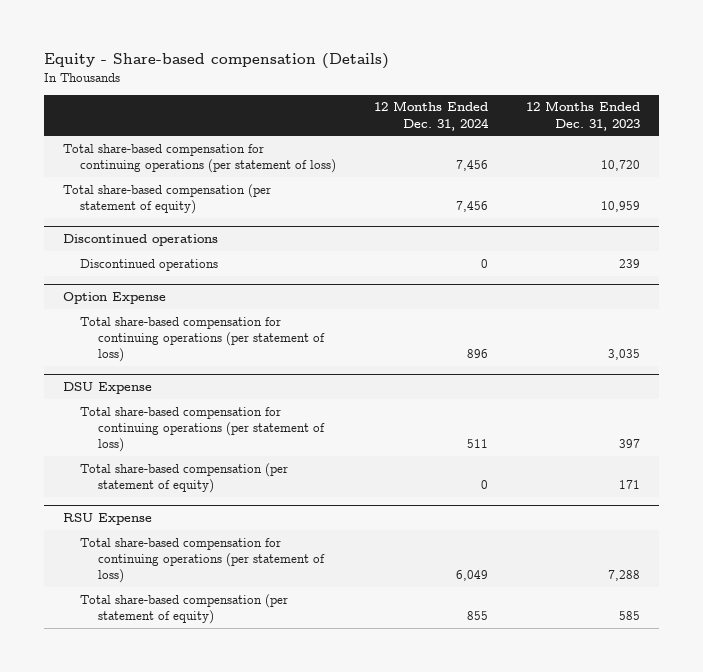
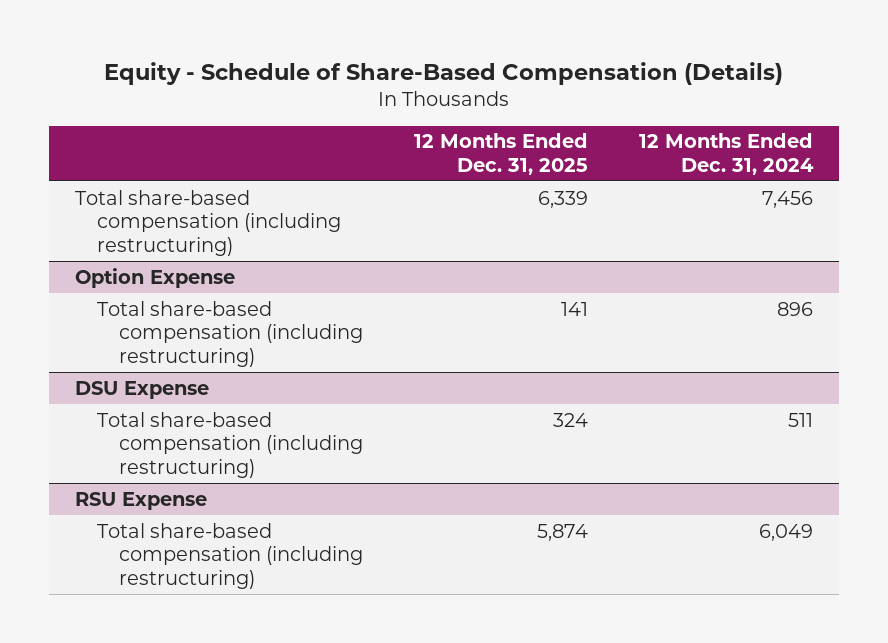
- Equity - Share-based compensation (Details)
+ Equity - Schedule of Share-Based Compensation (Details)
- | 12 Months Ended Dec. 31, 2024 | 12 Months Ended Dec. 31, 2023
+ | 12 Months Ended Dec. 31, 2025 | 12 Months Ended Dec. 31, 2024
- Total share-based compensation for continuing operations (per statement of loss) | 7,456 | 10,720
- Total share-based compensation (per statement of equity) | 7,456 | 10,959
- Discontinued operations
- Discontinued operations | 0 | 239
+ Total share-based compensation (including restructuring) | 6,339 | 7,456
@ Option Expense
- Total share-based compensation for continuing operations (per statement of loss) | 896 | 3,035
+ Total share-based compensation (including restructuring) | 141 | 896
@ DSU Expense
- Total share-based compensation for continuing operations (per statement of loss) | 511 | 397
- Total share-based compensation (per statement of equity) | 0 | 171
+ Total share-based compensation (including restructuring) | 324 | 511
@ RSU Expense
- Total share-based compensation for continuing operations (per statement of loss) | 6,049 | 7,288
- Total share-based compensation (per statement of equity) | 855 | 585
+ Total share-based compensation (including restructuring) | 5,874 | 6,049

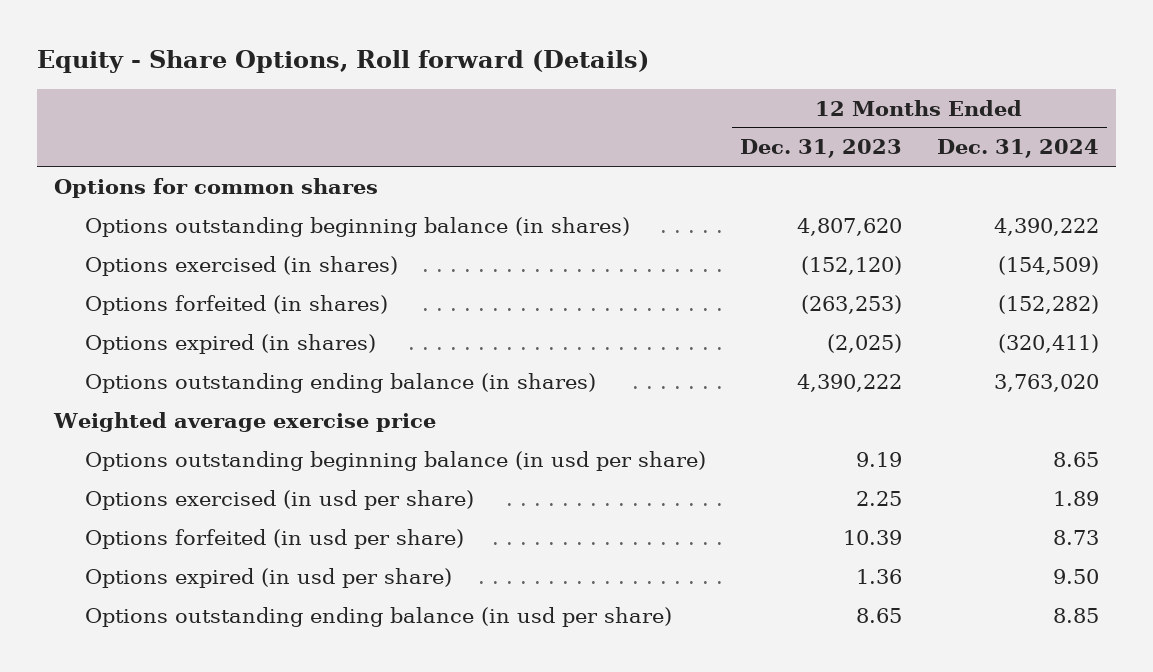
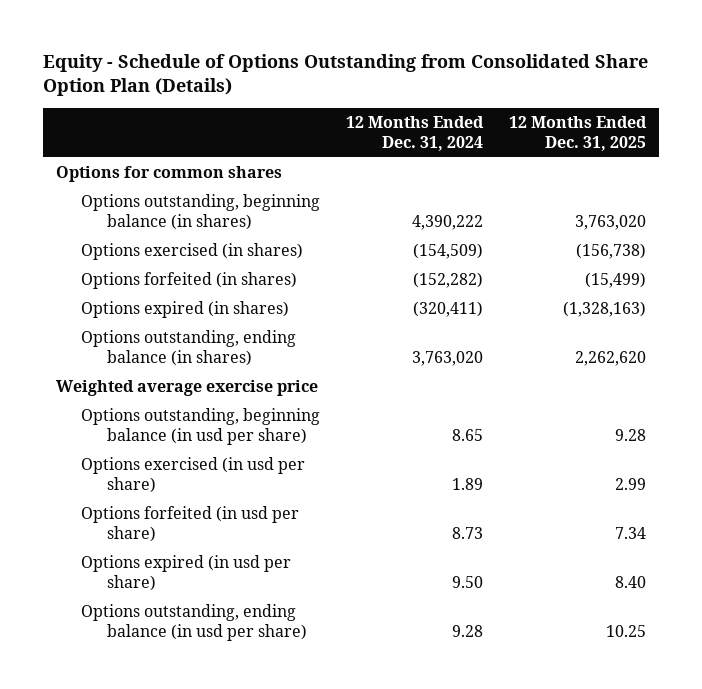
- Equity - Share Options, Roll forward (Details)
+ Equity - Schedule of Options Outstanding from Consolidated Share Option Plan (Details)
- | 12 Months Ended Dec. 31, 2023 | 12 Months Ended Dec. 31, 2024
+ | 12 Months Ended Dec. 31, 2024 | 12 Months Ended Dec. 31, 2025
- Options outstanding beginning balance (in shares) | 4,807,620 | 4,390,222
+ Options outstanding, beginning balance (in shares) | 4,390,222 | 3,763,020
- Options outstanding ending balance (in shares) | 4,390,222 | 3,763,020
+ Options outstanding, ending balance (in shares) | 3,763,020 | 2,262,620
- Options outstanding beginning balance (in usd per share) | 9.19 | 8.65
+ Options outstanding, beginning balance (in usd per share) | 8.65 | 9.28
- Options outstanding ending balance (in usd per share) | 8.65 | 8.85
+ Options outstanding, ending balance (in usd per share) | 9.28 | 10.25

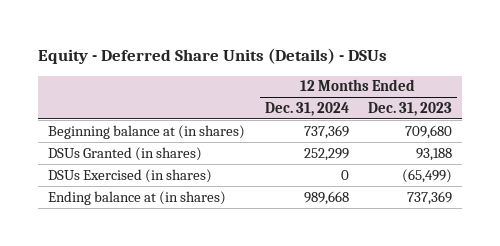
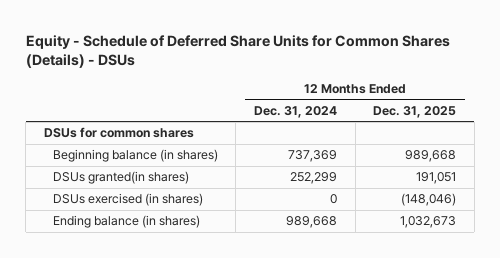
- Equity - Deferred Share Units (Details) - DSUs
+ Equity - Schedule of Deferred Share Units for Common Shares (Details) - DSUs
- | 12 Months Ended Dec. 31, 2024 | 12 Months Ended Dec. 31, 2023
+ | 12 Months Ended Dec. 31, 2024 | 12 Months Ended Dec. 31, 2025
- Beginning balance at (in shares) | 737,369 | 709,680
- DSUs Granted (in shares) | 252,299 | 93,188
- DSUs Exercised (in shares) | 0 | (65,499)
- Ending balance at (in shares) | 989,668 | 737,369
+ DSUs for common shares
+ Beginning balance (in shares) | 737,369 | 989,668
+ DSUs granted(in shares) | 252,299 | 191,051
+ DSUs exercised (in shares) | 0 | (148,046)
+ Ending balance (in shares) | 989,668 | 1,032,673

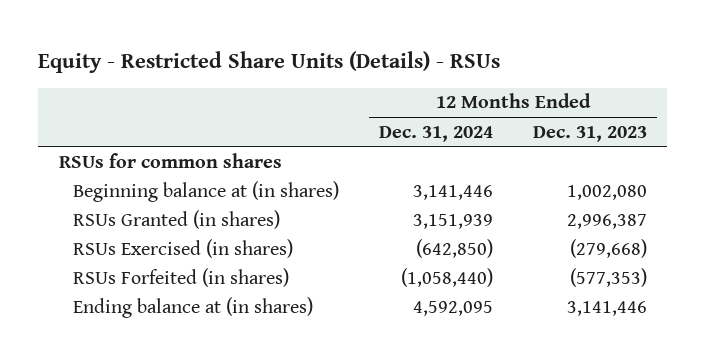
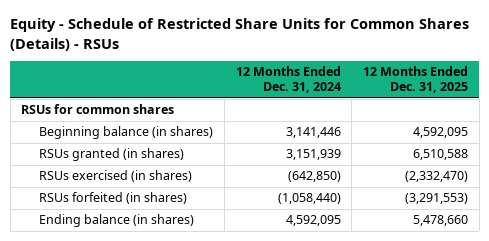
- Equity - Restricted Share Units (Details) - RSUs
+ Equity - Schedule of Restricted Share Units for Common Shares (Details) - RSUs
- | 12 Months Ended Dec. 31, 2024 | 12 Months Ended Dec. 31, 2023
+ | 12 Months Ended Dec. 31, 2024 | 12 Months Ended Dec. 31, 2025
- Beginning balance at (in shares) | 3,141,446 | 1,002,080
- RSUs Granted (in shares) | 3,151,939 | 2,996,387
- RSUs Exercised (in shares) | (642,850) | (279,668)
- RSUs Forfeited (in shares) | (1,058,440) | (577,353)
- Ending balance at (in shares) | 4,592,095 | 3,141,446
+ Beginning balance (in shares) | 3,141,446 | 4,592,095
+ RSUs granted (in shares) | 3,151,939 | 6,510,588
+ RSUs exercised (in shares) | (642,850) | (2,332,470)
+ RSUs forfeited (in shares) | (1,058,440) | (3,291,553)
+ Ending balance (in shares) | 4,592,095 | 5,478,660

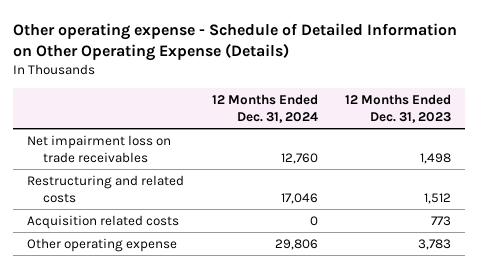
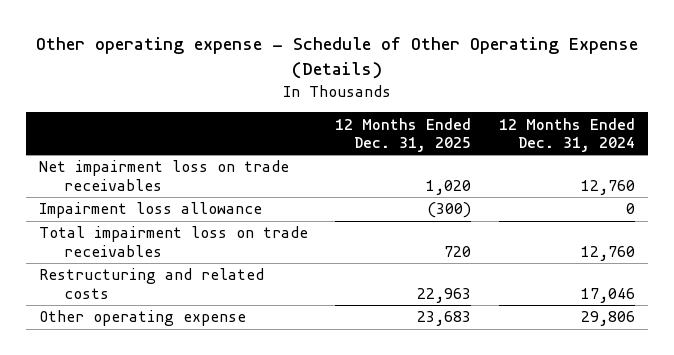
- Other operating expense - Schedule of Detailed Information on Other Operating Expense (Details)
+ Other operating expense - Schedule of Other Operating Expense (Details)
- | 12 Months Ended Dec. 31, 2024 | 12 Months Ended Dec. 31, 2023
+ | 12 Months Ended Dec. 31, 2025 | 12 Months Ended Dec. 31, 2024
+ Impairment loss allowance | (300) | 0
+ Total impairment loss on trade receivables | 720 | 12,760
- Acquisition related costs | 0 | 773

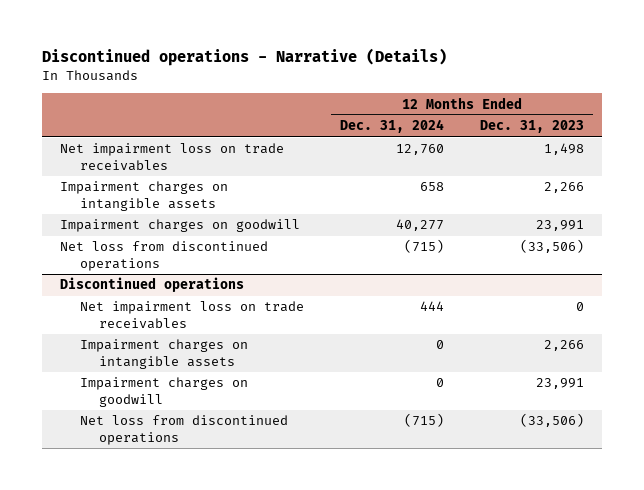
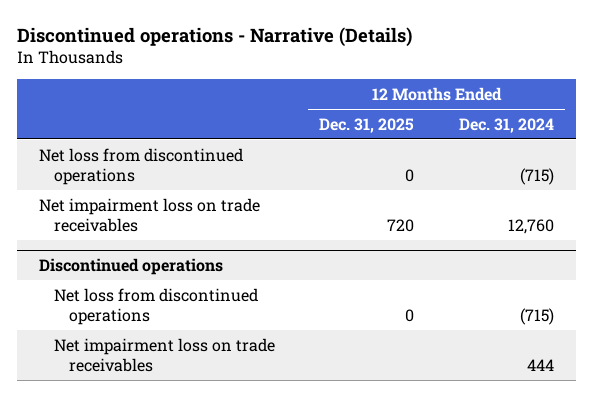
- | 12 Months Ended Dec. 31, 2024 | 12 Months Ended Dec. 31, 2023
+ | 12 Months Ended Dec. 31, 2025 | 12 Months Ended Dec. 31, 2024
- Impairment charges on intangible assets | 658 | 2,266
- Impairment charges on goodwill | 40,277 | 23,991
moved down: Net impairment loss on trade receivables | 720 | 12,760
@ Discontinued operations
- Impairment charges on intangible assets | 0 | 2,266
- Impairment charges on goodwill | 0 | 23,991
moved down: Net impairment loss on trade receivables | | 444

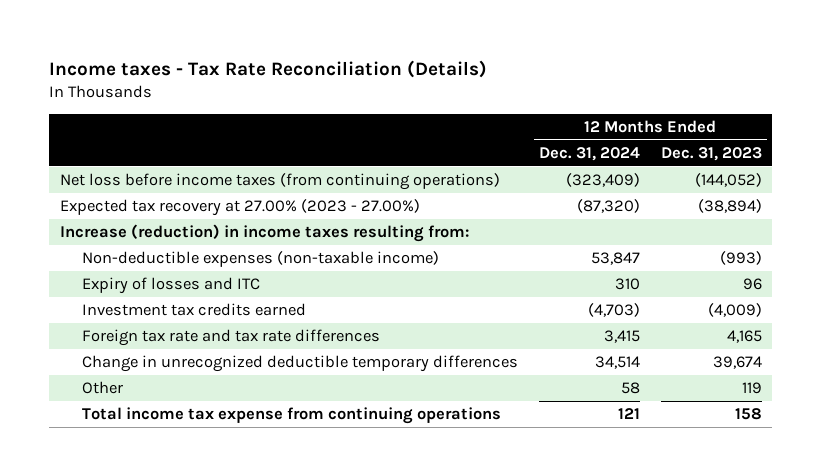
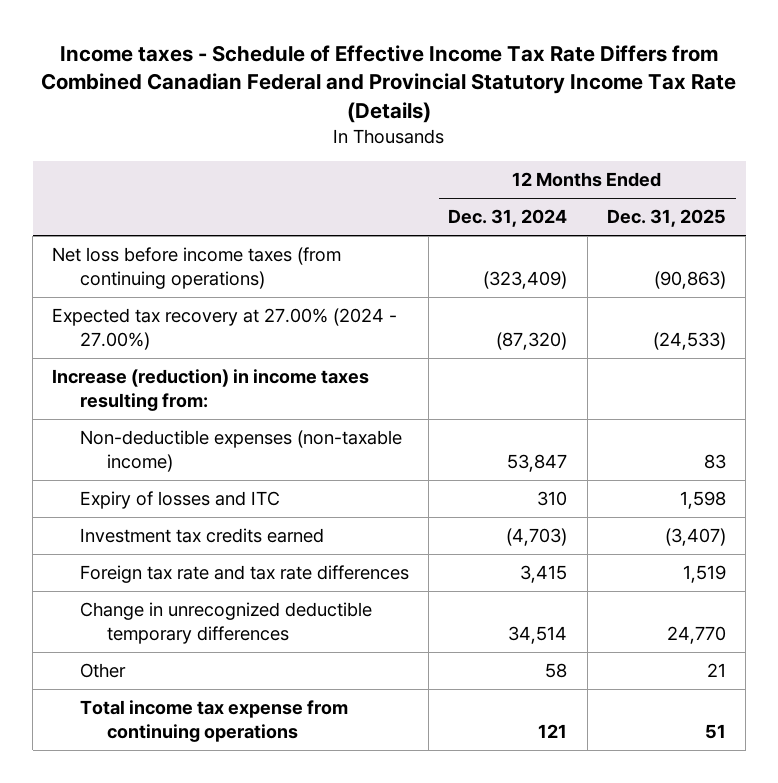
- Income taxes - Tax Rate Reconciliation (Details)
+ Income taxes - Schedule of Effective Income Tax Rate Differs from Combined Canadian Federal and Provincial Statutory Income Tax Rate (Details)
- | 12 Months Ended Dec. 31, 2024 | 12 Months Ended Dec. 31, 2023
+ | 12 Months Ended Dec. 31, 2024 | 12 Months Ended Dec. 31, 2025
- Expected tax recovery at 27.00% (2023 - 27.00%) | (87,320) | (38,894)
+ Expected tax recovery at 27.00% (2024 - 27.00%) | (87,320) | (24,533)

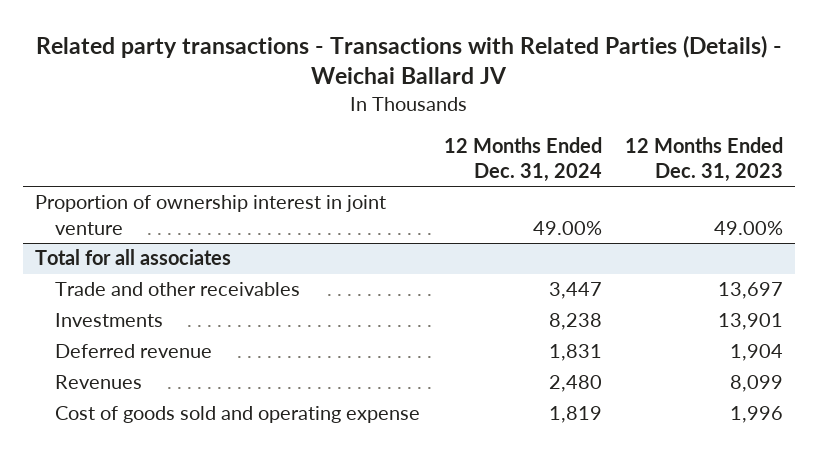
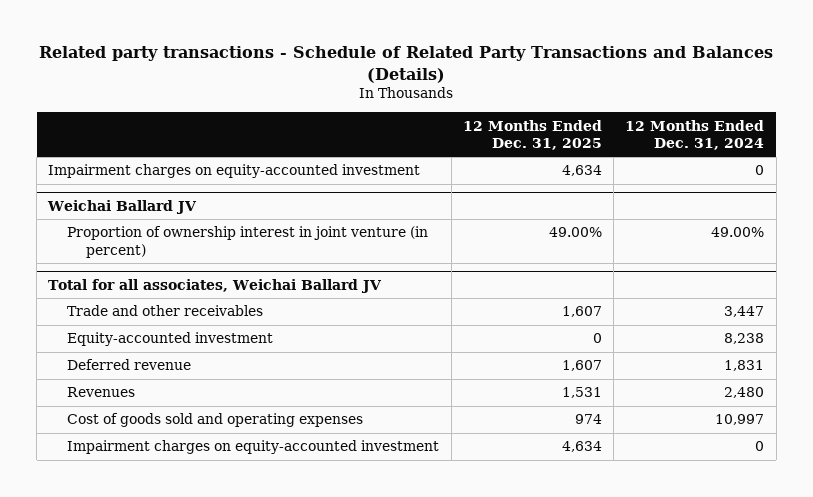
- Related party transactions - Transactions with Related Parties (Details) - Weichai Ballard JV
+ Related party transactions - Schedule of Related Party Transactions and Balances (Details)
- | 12 Months Ended Dec. 31, 2024 | 12 Months Ended Dec. 31, 2023
+ | 12 Months Ended Dec. 31, 2025 | 12 Months Ended Dec. 31, 2024
- Proportion of ownership interest in joint venture | 49.00% | 49.00%
- Total for all associates
+ Impairment charges on equity-accounted investment | 4,634 | 0
+ Weichai Ballard JV
+ Proportion of ownership interest in joint venture (in percent) | 49.00% | 49.00%
+ Total for all associates, Weichai Ballard JV
- Investments | 8,238 | 13,901
+ Equity-accounted investment | 0 | 8,238
- Cost of goods sold and operating expense | 1,819 | 1,996
+ Cost of goods sold and operating expenses | 974 | 10,997
+ Impairment charges on equity-accounted investment | 4,634 | 0

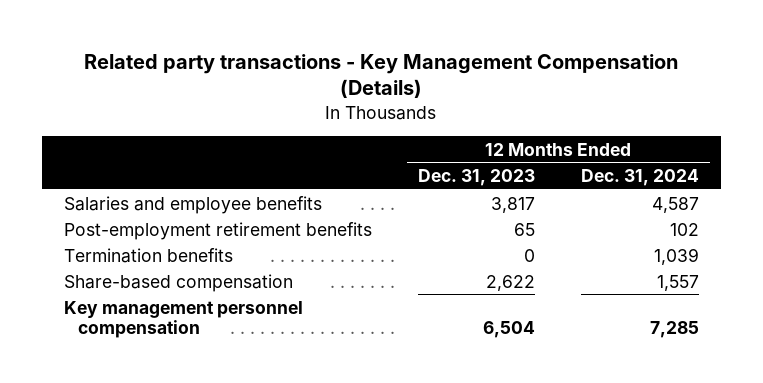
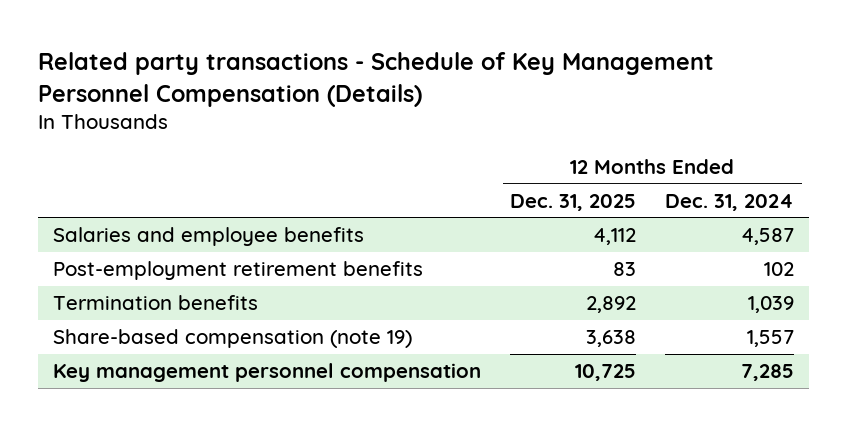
- Related party transactions - Key Management Compensation (Details)
+ Related party transactions - Schedule of Key Management Personnel Compensation (Details)
- | 12 Months Ended Dec. 31, 2023 | 12 Months Ended Dec. 31, 2024
+ | 12 Months Ended Dec. 31, 2025 | 12 Months Ended Dec. 31, 2024
- Share-based compensation | 2,622 | 1,557
+ Share-based compensation (note 19) | 3,638 | 1,557

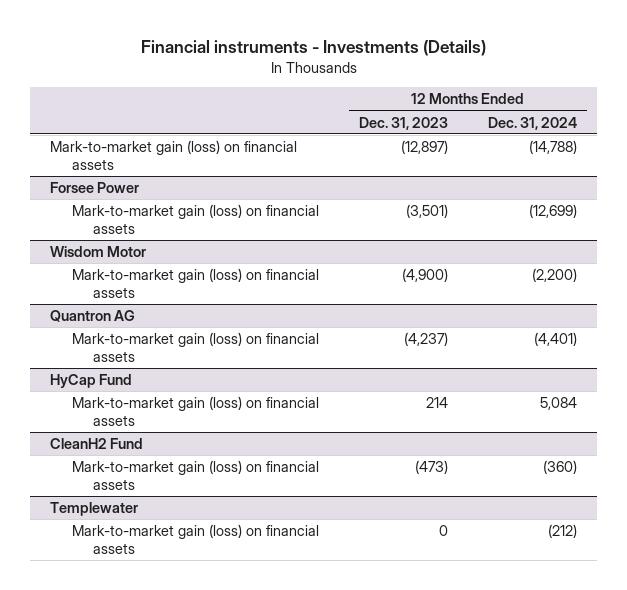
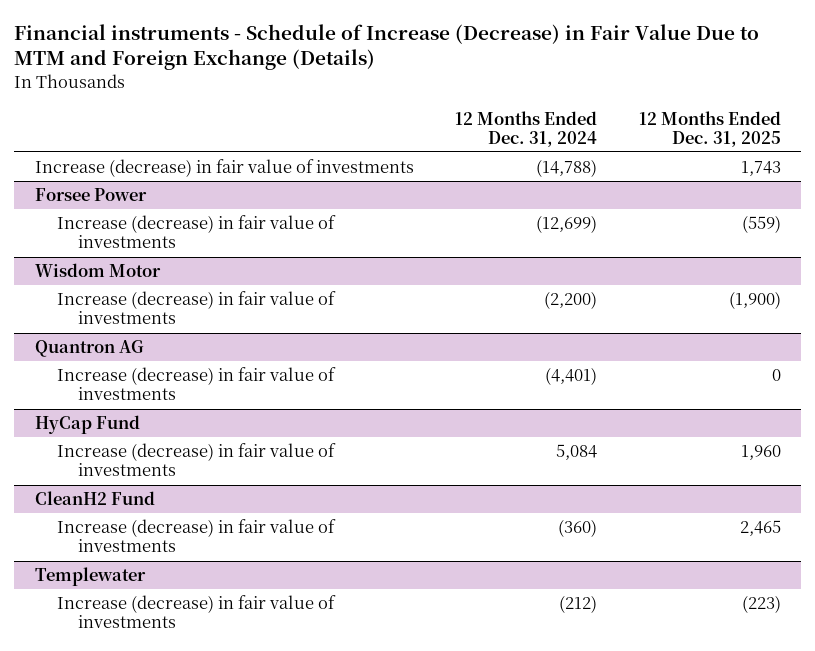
- Financial instruments - Investments (Details)
+ Financial instruments - Schedule of Increase (Decrease) in Fair Value Due to MTM and Foreign Exchange (Details)
- | 12 Months Ended Dec. 31, 2023 | 12 Months Ended Dec. 31, 2024
+ | 12 Months Ended Dec. 31, 2024 | 12 Months Ended Dec. 31, 2025
- Mark-to-market gain (loss) on financial assets | (12,897) | (14,788)
+ Increase (decrease) in fair value of investments | (14,788) | 1,743
@ Forsee Power
- Mark-to-market gain (loss) on financial assets | (3,501) | (12,699)
+ Increase (decrease) in fair value of investments | (12,699) | (559)
@ Wisdom Motor
- Mark-to-market gain (loss) on financial assets | (4,900) | (2,200)
+ Increase (decrease) in fair value of investments | (2,200) | (1,900)
@ Quantron AG
- Mark-to-market gain (loss) on financial assets | (4,237) | (4,401)
+ Increase (decrease) in fair value of investments | (4,401) | 0
@ HyCap Fund
- Mark-to-market gain (loss) on financial assets | 214 | 5,084
+ Increase (decrease) in fair value of investments | 5,084 | 1,960
@ CleanH2 Fund
- Mark-to-market gain (loss) on financial assets | (473) | (360)
+ Increase (decrease) in fair value of investments | (360) | 2,465
@ Templewater
- Mark-to-market gain (loss) on financial assets | 0 | (212)
+ Increase (decrease) in fair value of investments | (212) | (223)

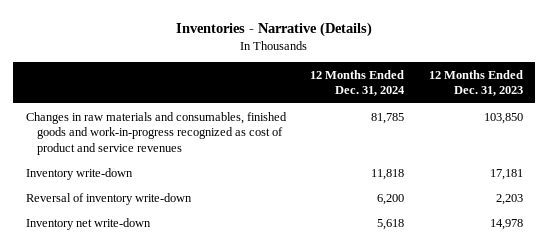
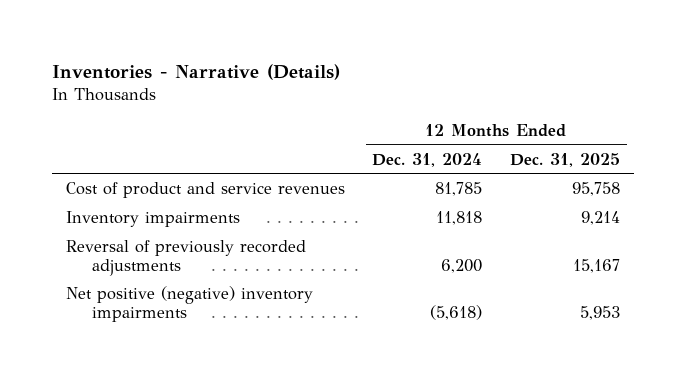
- | 12 Months Ended Dec. 31, 2024 | 12 Months Ended Dec. 31, 2023
+ | 12 Months Ended Dec. 31, 2024 | 12 Months Ended Dec. 31, 2025
- Changes in raw materials and consumables, finished goods and work-in-progress recognized as cost of product and service revenues | 81,785 | 103,850
- Inventory write-down | 11,818 | 17,181
- Reversal of inventory write-down | 6,200 | 2,203
- Inventory net write-down | 5,618 | 14,978
+ Cost of product and service revenues | 81,785 | 95,758
+ Inventory impairments | 11,818 | 9,214
+ Reversal of previously recorded adjustments | 6,200 | 15,167
+ Net positive (negative) inventory impairments | (5,618) | 5,953

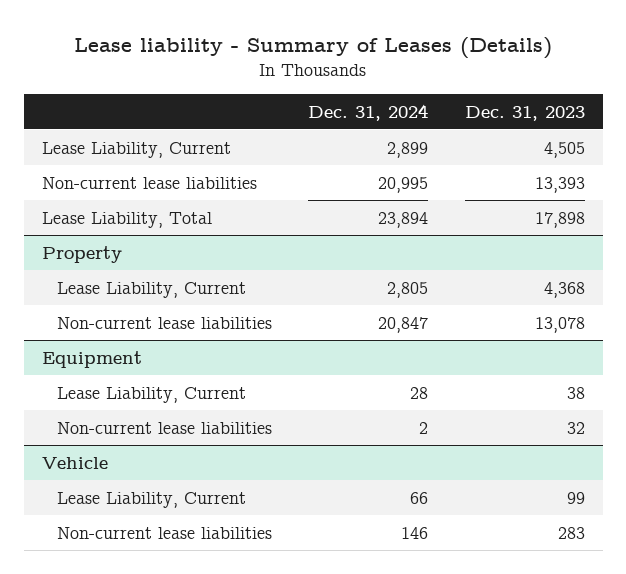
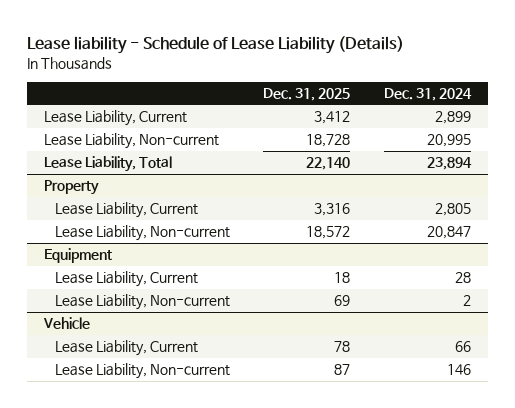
- Lease liability - Summary of Leases (Details)
+ Lease liability - Schedule of Lease Liability (Details)
- | Dec. 31, 2024 | Dec. 31, 2023
+ | Dec. 31, 2025 | Dec. 31, 2024
- Non-current lease liabilities | 20,995 | 13,393
+ Lease Liability, Non-current | 18,728 | 20,995
@ Property
- Non-current lease liabilities | 20,847 | 13,078
+ Lease Liability, Non-current | 18,572 | 20,847
@ Equipment
- Non-current lease liabilities | 2 | 32
+ Lease Liability, Non-current | 69 | 2
@ Vehicle
- Non-current lease liabilities | 146 | 283
+ Lease Liability, Non-current | 87 | 146

